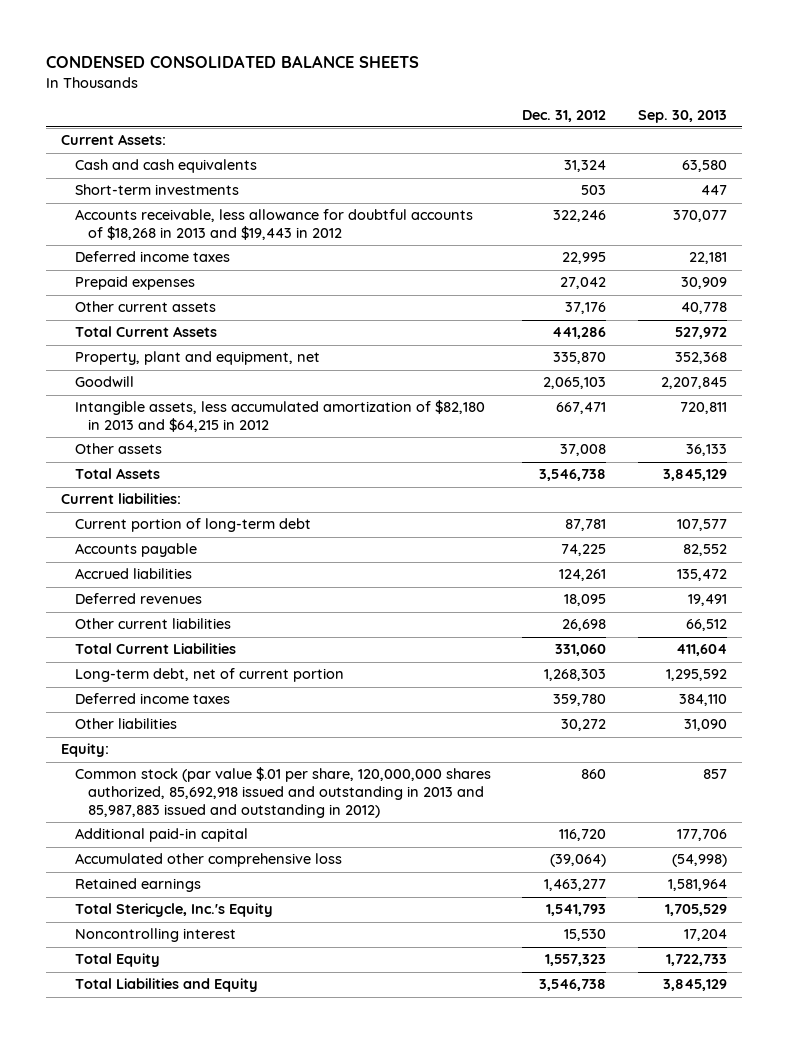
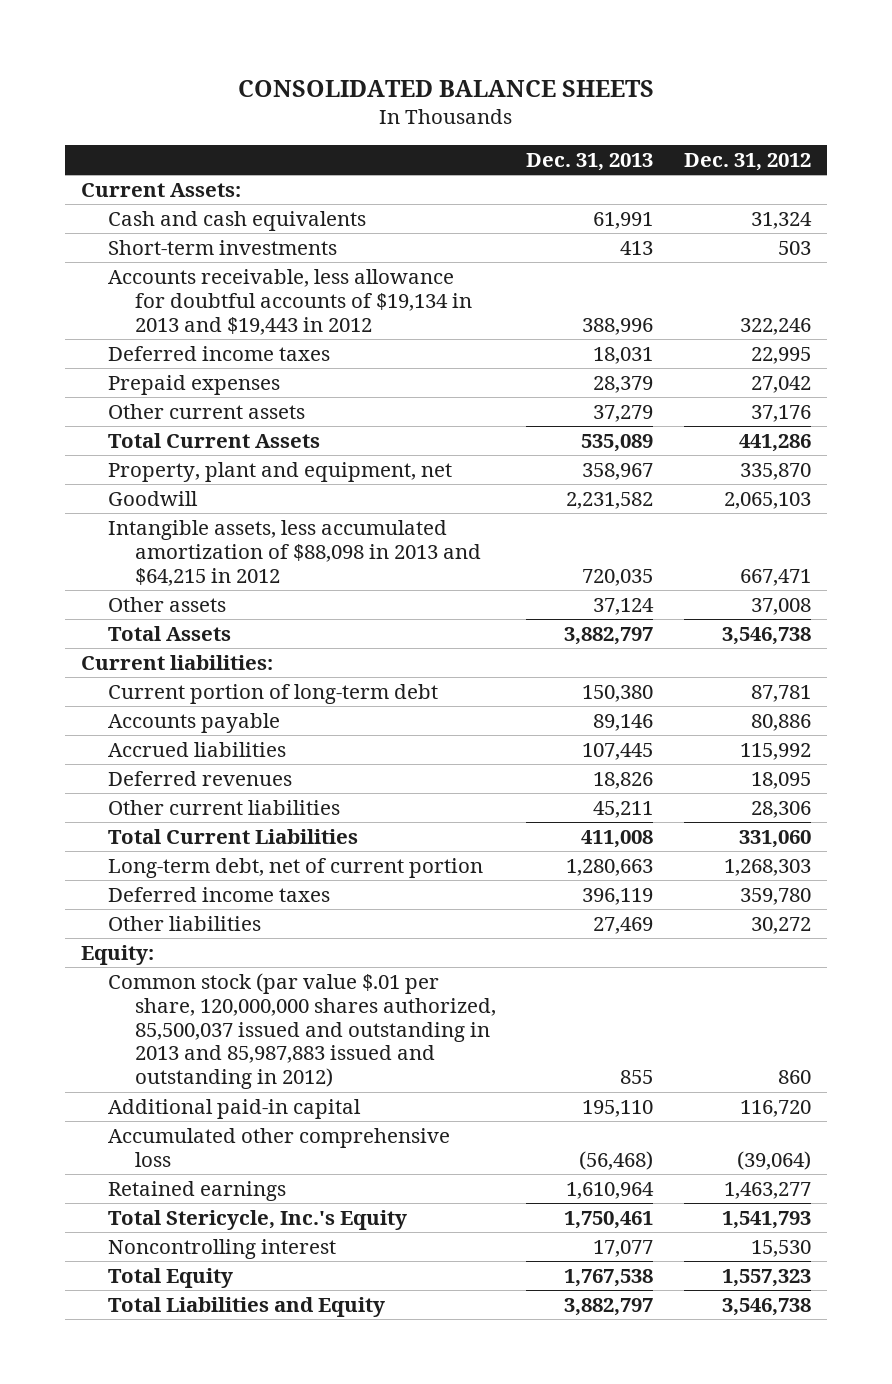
- CONDENSED CONSOLIDATED BALANCE SHEETS
+ CONSOLIDATED BALANCE SHEETS
- | Dec. 31, 2012 | Sep. 30, 2013
+ | Dec. 31, 2013 | Dec. 31, 2012
- Accounts receivable, less allowance for doubtful accounts of $18,268 in 2013 and $19,443 in 2012 | 322,246 | 370,077
+ Accounts receivable, less allowance for doubtful accounts of $19,134 in 2013 and $19,443 in 2012 | 388,996 | 322,246
- Intangible assets, less accumulated amortization of $82,180 in 2013 and $64,215 in 2012 | 667,471 | 720,811
+ Intangible assets, less accumulated amortization of $88,098 in 2013 and $64,215 in 2012 | 720,035 | 667,471
- Accounts payable | 74,225 | 82,552
- Accrued liabilities | 124,261 | 135,472
+ Accounts payable | 89,146 | 80,886
+ Accrued liabilities | 107,445 | 115,992
- Other current liabilities | 26,698 | 66,512
+ Other current liabilities | 45,211 | 28,306
- Common stock (par value $.01 per share, 120,000,000 shares authorized, 85,692,918 issued and outstanding in 2013 and 85,987,883 issued and outstanding in 2012) | 860 | 857
+ Common stock (par value $.01 per share, 120,000,000 shares authorized, 85,500,037 issued and outstanding in 2013 and 85,987,883 issued and outstanding in 2012) | 855 | 860

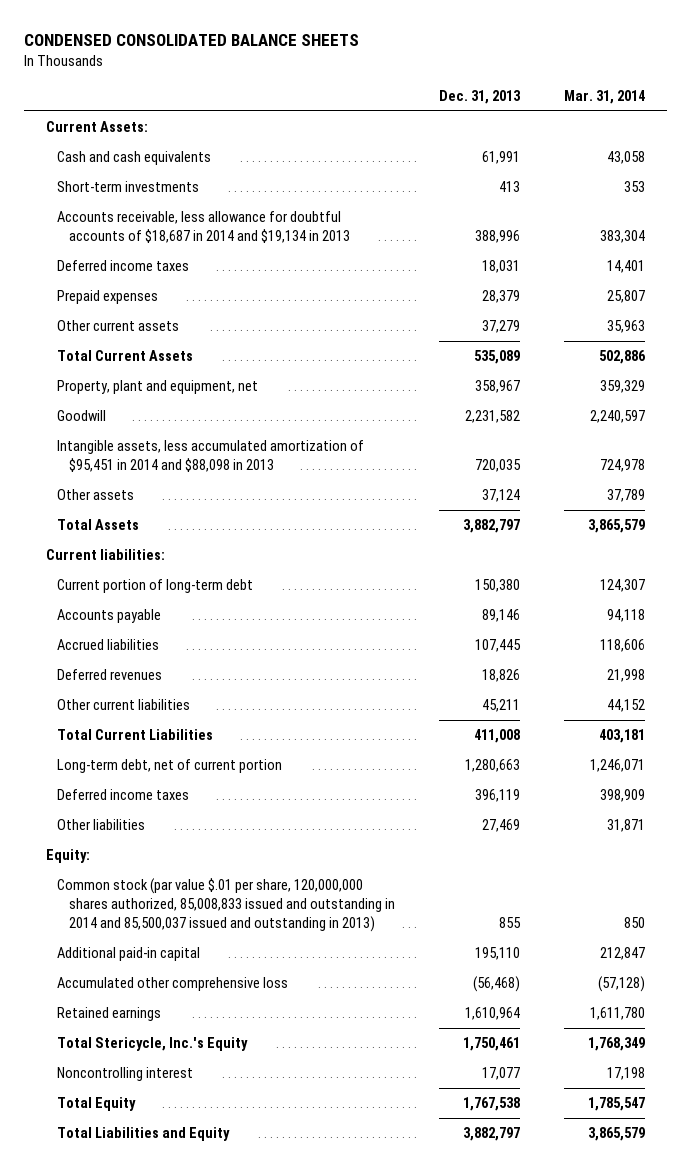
- CONSOLIDATED BALANCE SHEETS
+ CONDENSED CONSOLIDATED BALANCE SHEETS
- | Dec. 31, 2013 | Dec. 31, 2012
+ | Dec. 31, 2013 | Mar. 31, 2014
- Accounts receivable, less allowance for doubtful accounts of $19,134 in 2013 and $19,443 in 2012 | 388,996 | 322,246
+ Accounts receivable, less allowance for doubtful accounts of $18,687 in 2014 and $19,134 in 2013 | 388,996 | 383,304
- Intangible assets, less accumulated amortization of $88,098 in 2013 and $64,215 in 2012 | 720,035 | 667,471
+ Intangible assets, less accumulated amortization of $95,451 in 2014 and $88,098 in 2013 | 720,035 | 724,978
- Common stock (par value $.01 per share, 120,000,000 shares authorized, 85,500,037 issued and outstanding in 2013 and 85,987,883 issued and outstanding in 2012) | 855 | 860
+ Common stock (par value $.01 per share, 120,000,000 shares authorized, 85,008,833 issued and outstanding in 2014 and 85,500,037 issued and outstanding in 2013) | 855 | 850

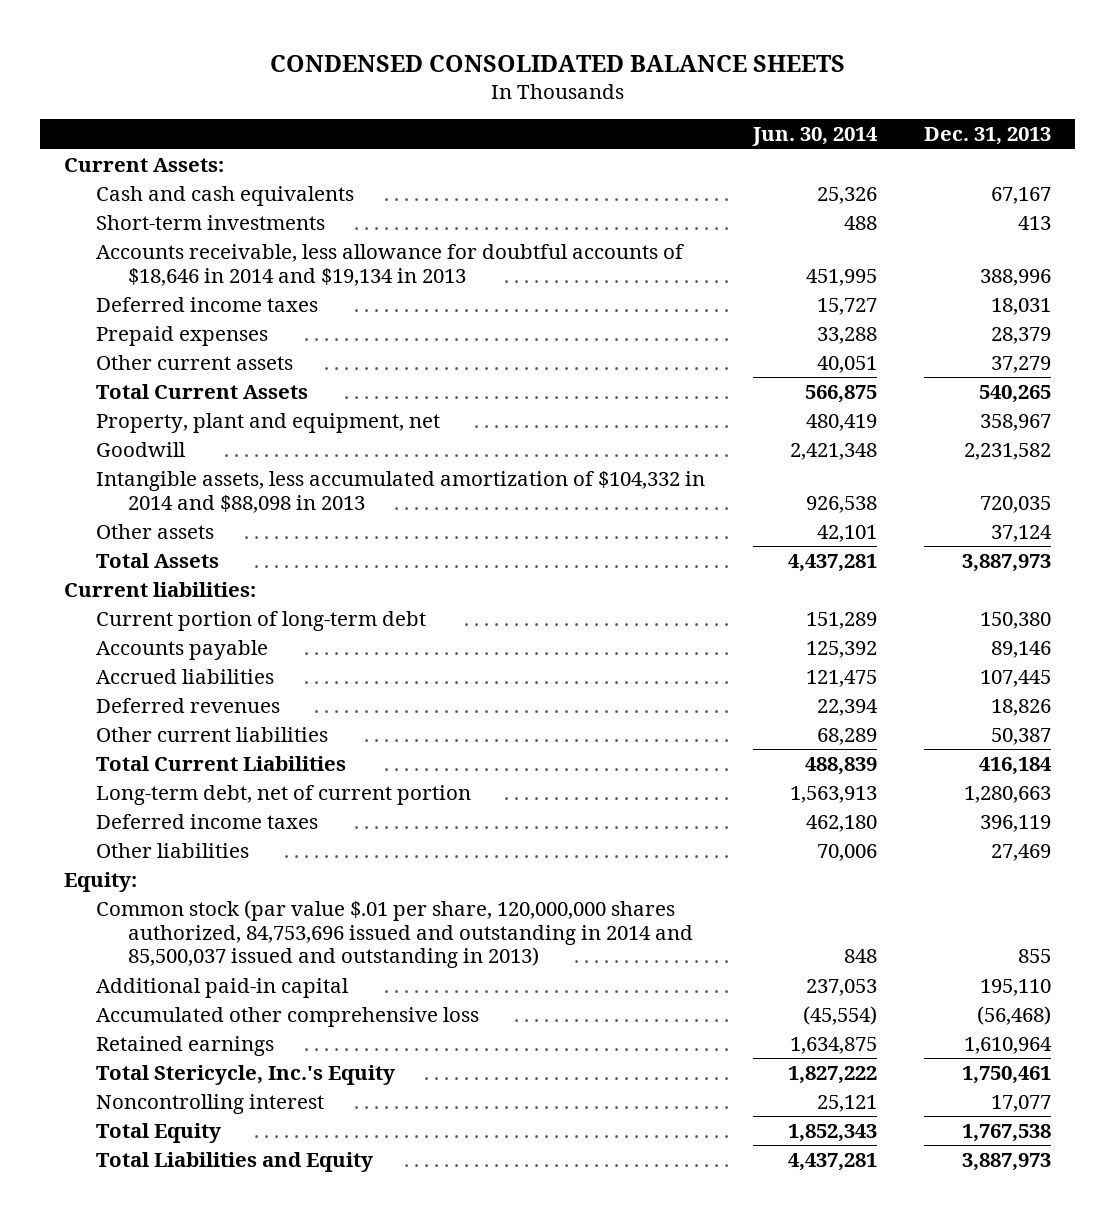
- | Dec. 31, 2013 | Mar. 31, 2014
+ | Jun. 30, 2014 | Dec. 31, 2013
- Cash and cash equivalents | 61,991 | 43,058
+ Cash and cash equivalents | 25,326 | 67,167
- Accounts receivable, less allowance for doubtful accounts of $18,687 in 2014 and $19,134 in 2013 | 388,996 | 383,304
+ Accounts receivable, less allowance for doubtful accounts of $18,646 in 2014 and $19,134 in 2013 | 451,995 | 388,996
- Total Current Assets | 535,089 | 502,886
+ Total Current Assets | 566,875 | 540,265
- Intangible assets, less accumulated amortization of $95,451 in 2014 and $88,098 in 2013 | 720,035 | 724,978
+ Intangible assets, less accumulated amortization of $104,332 in 2014 and $88,098 in 2013 | 926,538 | 720,035
- Total Assets | 3,882,797 | 3,865,579
+ Total Assets | 4,437,281 | 3,887,973
- Other current liabilities | 45,211 | 44,152
- Total Current Liabilities | 411,008 | 403,181
+ Other current liabilities | 68,289 | 50,387
+ Total Current Liabilities | 488,839 | 416,184
- Common stock (par value $.01 per share, 120,000,000 shares authorized, 85,008,833 issued and outstanding in 2014 and 85,500,037 issued and outstanding in 2013) | 855 | 850
+ Common stock (par value $.01 per share, 120,000,000 shares authorized, 84,753,696 issued and outstanding in 2014 and 85,500,037 issued and outstanding in 2013) | 848 | 855
- Total Liabilities and Equity | 3,882,797 | 3,865,579
+ Total Liabilities and Equity | 4,437,281 | 3,887,973

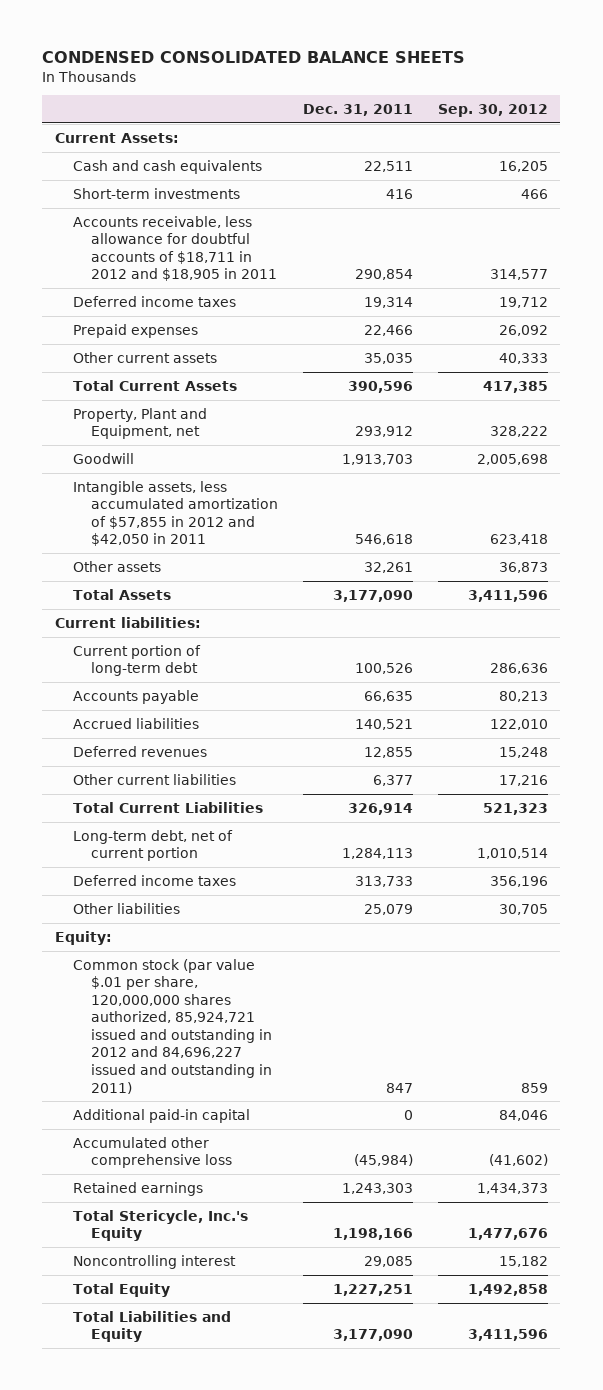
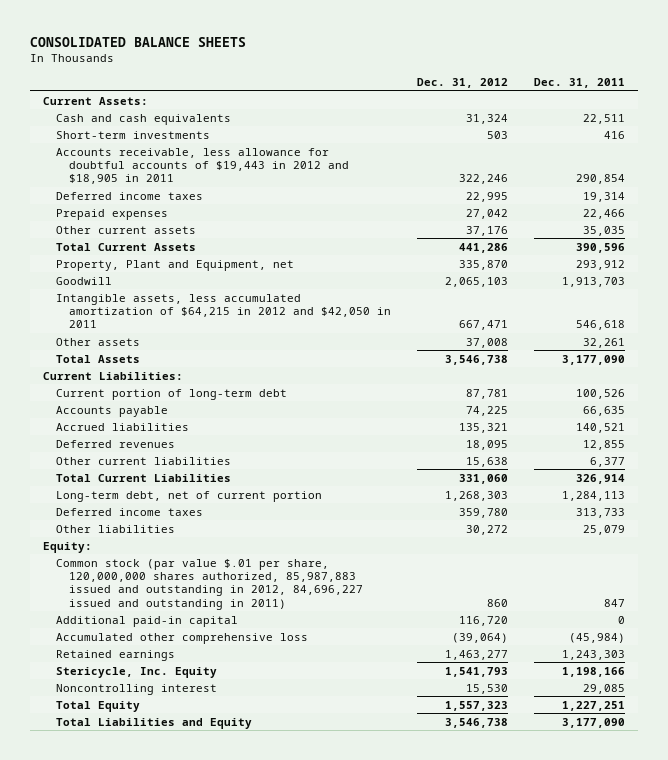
- CONDENSED CONSOLIDATED BALANCE SHEETS
+ CONSOLIDATED BALANCE SHEETS
- | Dec. 31, 2011 | Sep. 30, 2012
+ | Dec. 31, 2012 | Dec. 31, 2011
- Accounts receivable, less allowance for doubtful accounts of $18,711 in 2012 and $18,905 in 2011 | 290,854 | 314,577
+ Accounts receivable, less allowance for doubtful accounts of $19,443 in 2012 and $18,905 in 2011 | 322,246 | 290,854
- Intangible assets, less accumulated amortization of $57,855 in 2012 and $42,050 in 2011 | 546,618 | 623,418
+ Intangible assets, less accumulated amortization of $64,215 in 2012 and $42,050 in 2011 | 667,471 | 546,618
- Current liabilities:
+ Current Liabilities:
- Common stock (par value $.01 per share, 120,000,000 shares authorized, 85,924,721 issued and outstanding in 2012 and 84,696,227 issued and outstanding in 2011) | 847 | 859
+ Common stock (par value $.01 per share, 120,000,000 shares authorized, 85,987,883 issued and outstanding in 2012, 84,696,227 issued and outstanding in 2011) | 860 | 847
- Total Stericycle, Inc.'s Equity | 1,198,166 | 1,477,676
+ Stericycle, Inc. Equity | 1,541,793 | 1,198,166

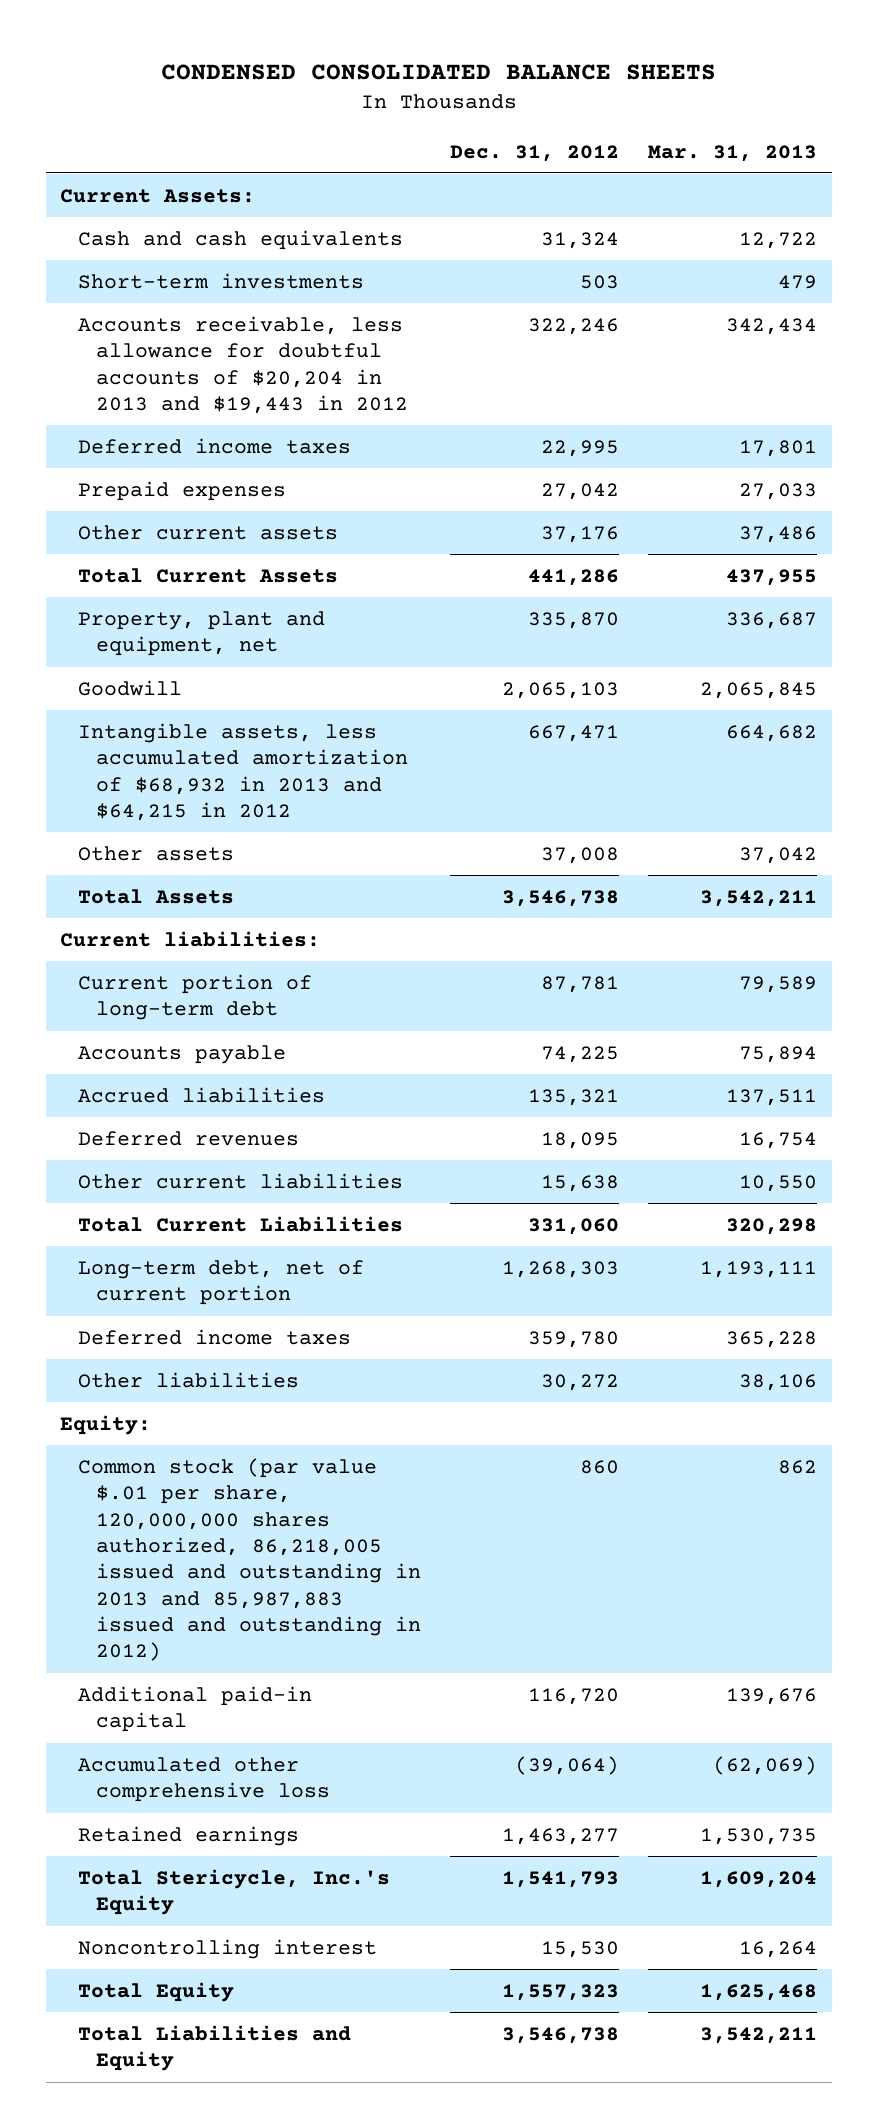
- CONSOLIDATED BALANCE SHEETS
+ CONDENSED CONSOLIDATED BALANCE SHEETS
- | Dec. 31, 2012 | Dec. 31, 2011
+ | Dec. 31, 2012 | Mar. 31, 2013
- Accounts receivable, less allowance for doubtful accounts of $19,443 in 2012 and $18,905 in 2011 | 322,246 | 290,854
+ Accounts receivable, less allowance for doubtful accounts of $20,204 in 2013 and $19,443 in 2012 | 322,246 | 342,434
- Property, Plant and Equipment, net | 335,870 | 293,912
+ Property, plant and equipment, net | 335,870 | 336,687
- Intangible assets, less accumulated amortization of $64,215 in 2012 and $42,050 in 2011 | 667,471 | 546,618
+ Intangible assets, less accumulated amortization of $68,932 in 2013 and $64,215 in 2012 | 667,471 | 664,682
- Current Liabilities:
+ Current liabilities:
- Common stock (par value $.01 per share, 120,000,000 shares authorized, 85,987,883 issued and outstanding in 2012, 84,696,227 issued and outstanding in 2011) | 860 | 847
+ Common stock (par value $.01 per share, 120,000,000 shares authorized, 86,218,005 issued and outstanding in 2013 and 85,987,883 issued and outstanding in 2012) | 860 | 862
- Stericycle, Inc. Equity | 1,541,793 | 1,198,166
+ Total Stericycle, Inc.'s Equity | 1,541,793 | 1,609,204

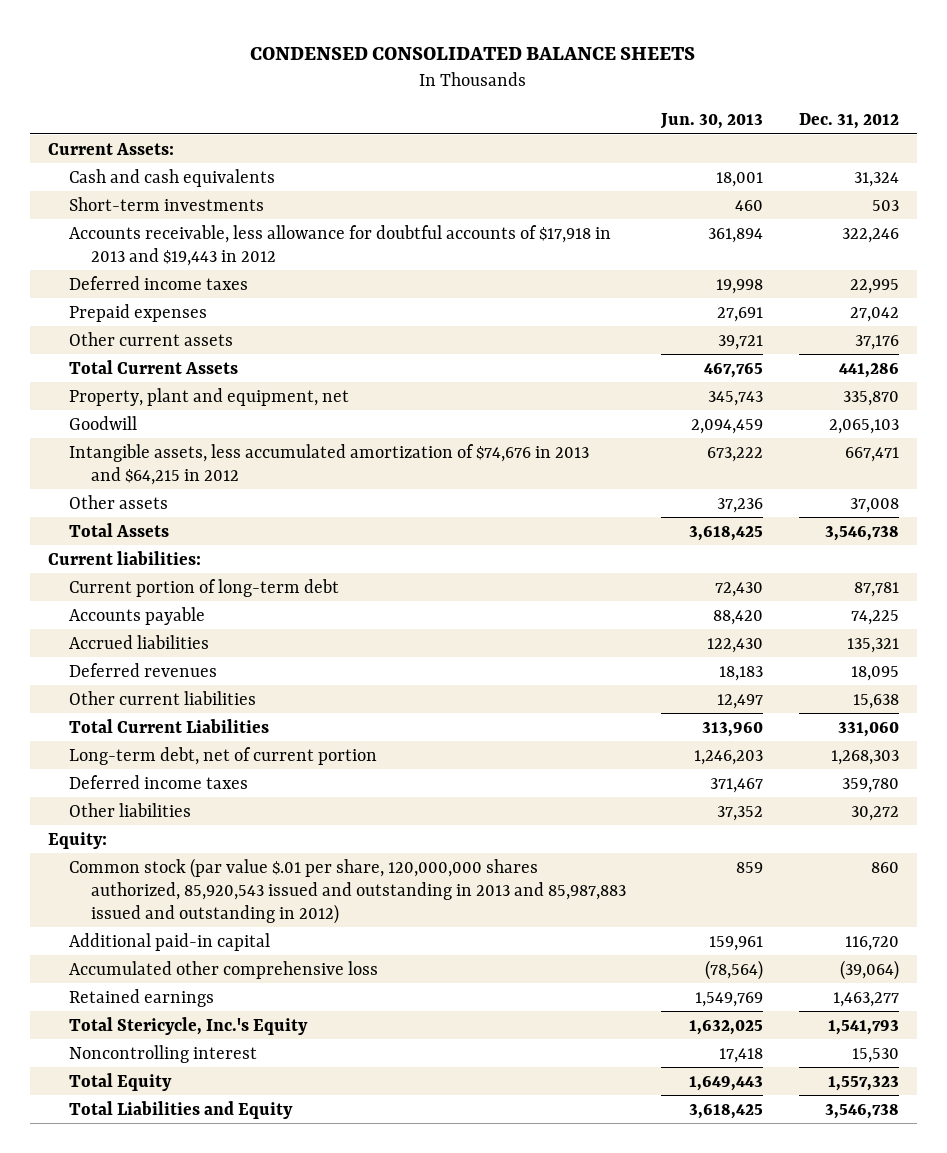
- | Dec. 31, 2012 | Mar. 31, 2013
+ | Jun. 30, 2013 | Dec. 31, 2012
- Accounts receivable, less allowance for doubtful accounts of $20,204 in 2013 and $19,443 in 2012 | 322,246 | 342,434
+ Accounts receivable, less allowance for doubtful accounts of $17,918 in 2013 and $19,443 in 2012 | 361,894 | 322,246
- Intangible assets, less accumulated amortization of $68,932 in 2013 and $64,215 in 2012 | 667,471 | 664,682
+ Intangible assets, less accumulated amortization of $74,676 in 2013 and $64,215 in 2012 | 673,222 | 667,471
- Common stock (par value $.01 per share, 120,000,000 shares authorized, 86,218,005 issued and outstanding in 2013 and 85,987,883 issued and outstanding in 2012) | 860 | 862
+ Common stock (par value $.01 per share, 120,000,000 shares authorized, 85,920,543 issued and outstanding in 2013 and 85,987,883 issued and outstanding in 2012) | 859 | 860

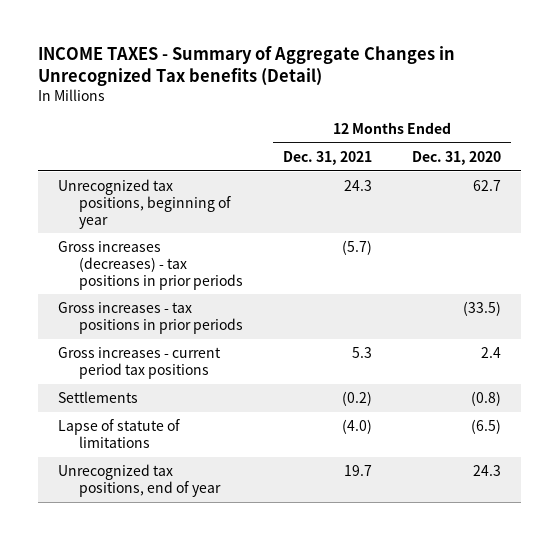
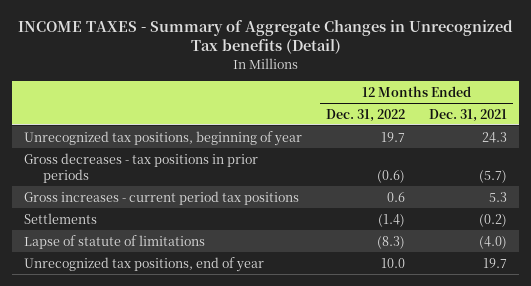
- | 12 Months Ended Dec. 31, 2021 | 12 Months Ended Dec. 31, 2020
+ | 12 Months Ended Dec. 31, 2022 | 12 Months Ended Dec. 31, 2021
- Gross increases (decreases) - tax positions in prior periods | (5.7) |
- Gross increases - tax positions in prior periods | | (33.5)
+ Gross decreases - tax positions in prior periods | (0.6) | (5.7)

